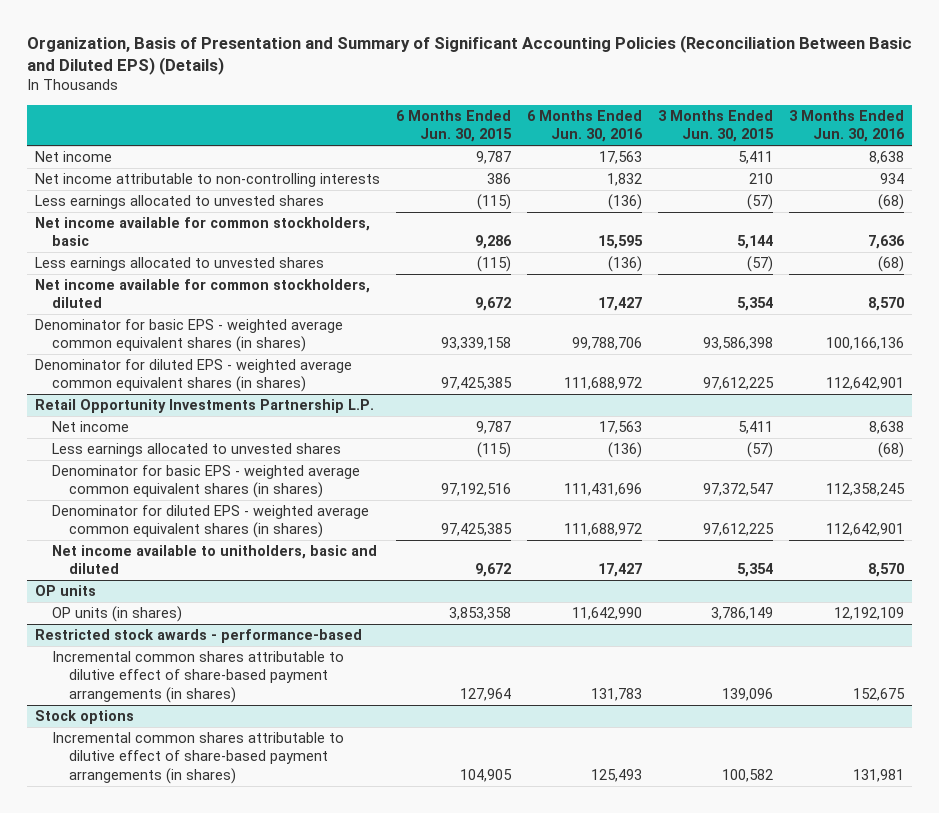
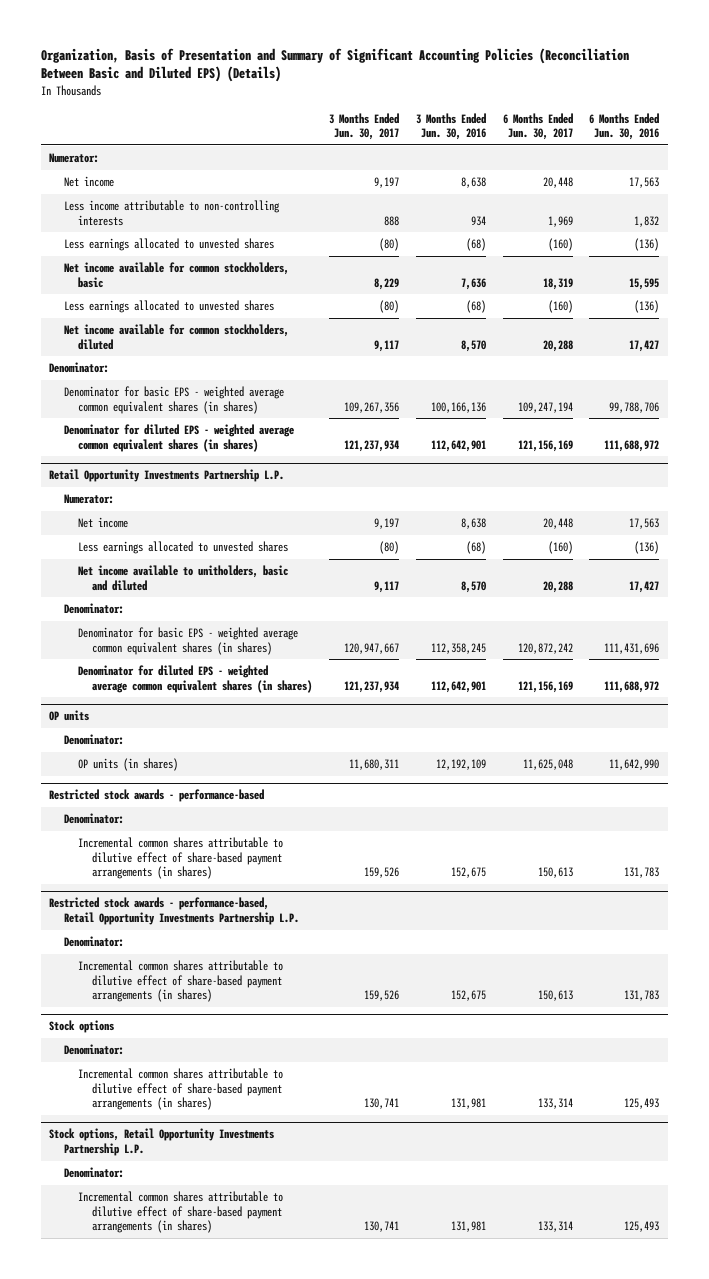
- | 6 Months Ended Jun. 30, 2015 | 6 Months Ended Jun. 30, 2016 | 3 Months Ended Jun. 30, 2015 | 3 Months Ended Jun. 30, 2016
+ | 3 Months Ended Jun. 30, 2017 | 3 Months Ended Jun. 30, 2016 | 6 Months Ended Jun. 30, 2017 | 6 Months Ended Jun. 30, 2016
+ Numerator:
- Net income attributable to non-controlling interests | 386 | 1,832 | 210 | 934
+ Less income attributable to non-controlling interests | 888 | 934 | 1,969 | 1,832
+ Denominator:
@ Retail Opportunity Investments Partnership L.P.
+ Numerator:
moved up: Net income available to unitholders, basic and diluted | 9,117 | 8,570 | 20,288 | 17,427
+ Denominator:
@ OP units
+ Denominator:
@ Restricted stock awards - performance-based
+ Denominator:
+ Restricted stock awards - performance-based, Retail Opportunity Investments Partnership L.P.
+ Denominator:
+ Incremental common shares attributable to dilutive effect of share-based payment arrangements (in shares) | 159,526 | 152,675 | 150,613 | 131,783
@ Stock options
+ Denominator:
+ Stock options, Retail Opportunity Investments Partnership L.P.
+ Denominator:
+ Incremental common shares attributable to dilutive effect of share-based payment arrangements (in shares) | 130,741 | 131,981 | 133,314 | 125,493

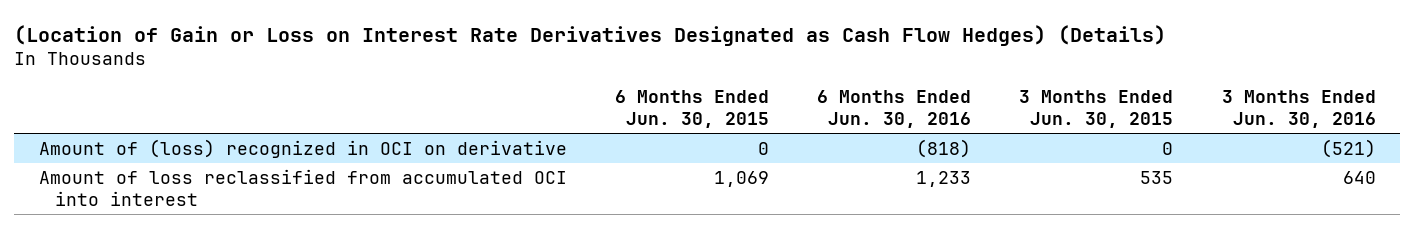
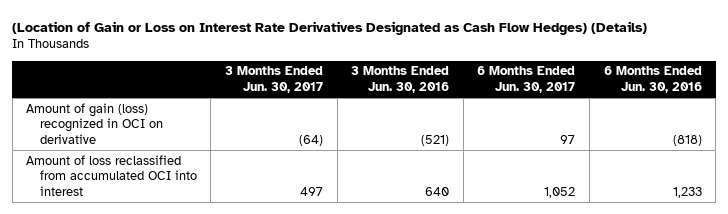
- | 6 Months Ended Jun. 30, 2015 | 6 Months Ended Jun. 30, 2016 | 3 Months Ended Jun. 30, 2015 | 3 Months Ended Jun. 30, 2016
+ | 3 Months Ended Jun. 30, 2017 | 3 Months Ended Jun. 30, 2016 | 6 Months Ended Jun. 30, 2017 | 6 Months Ended Jun. 30, 2016
- Amount of (loss) recognized in OCI on derivative | 0 | (818) | 0 | (521)
+ Amount of gain (loss) recognized in OCI on derivative | (64) | (521) | 97 | (818)

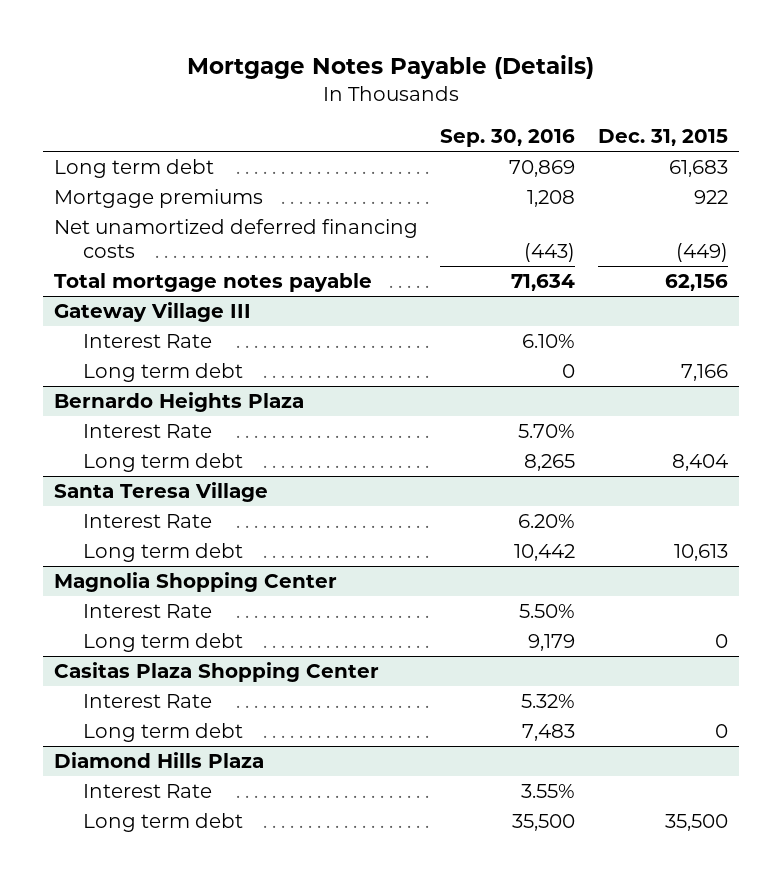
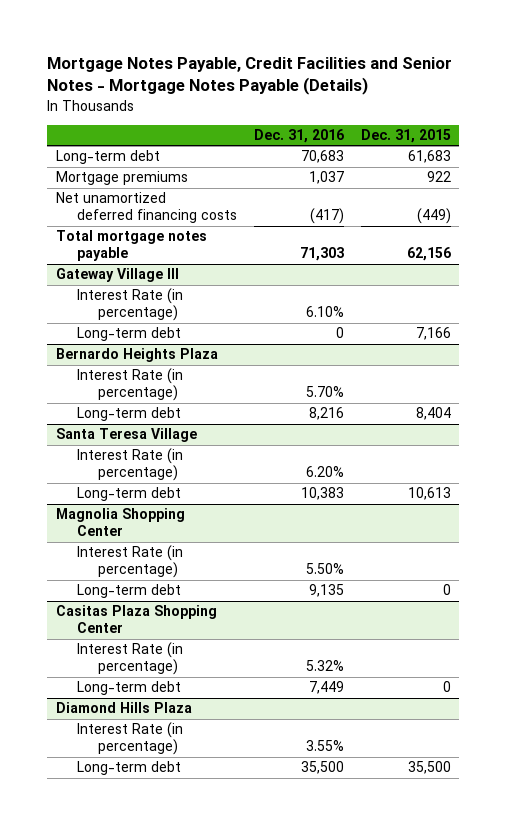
- Mortgage Notes Payable (Details)
+ Mortgage Notes Payable, Credit Facilities and Senior Notes - Mortgage Notes Payable (Details)
- | Sep. 30, 2016 | Dec. 31, 2015
+ | Dec. 31, 2016 | Dec. 31, 2015
- Long term debt | 70,869 | 61,683
+ Long-term debt | 70,683 | 61,683
@ Gateway Village III
- Interest Rate | 6.10% |
- Long term debt | 0 | 7,166
+ Interest Rate (in percentage) | 6.10% |
+ Long-term debt | 0 | 7,166
@ Bernardo Heights Plaza
- Interest Rate | 5.70% |
- Long term debt | 8,265 | 8,404
+ Interest Rate (in percentage) | 5.70% |
+ Long-term debt | 8,216 | 8,404
@ Santa Teresa Village
- Interest Rate | 6.20% |
- Long term debt | 10,442 | 10,613
+ Interest Rate (in percentage) | 6.20% |
+ Long-term debt | 10,383 | 10,613
@ Magnolia Shopping Center
- Interest Rate | 5.50% |
- Long term debt | 9,179 | 0
+ Interest Rate (in percentage) | 5.50% |
+ Long-term debt | 9,135 | 0
@ Casitas Plaza Shopping Center
- Interest Rate | 5.32% |
- Long term debt | 7,483 | 0
+ Interest Rate (in percentage) | 5.32% |
+ Long-term debt | 7,449 | 0
@ Diamond Hills Plaza
- Interest Rate | 3.55% |
- Long term debt | 35,500 | 35,500
+ Interest Rate (in percentage) | 3.55% |
+ Long-term debt | 35,500 | 35,500

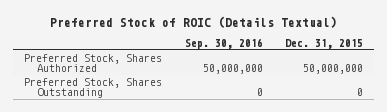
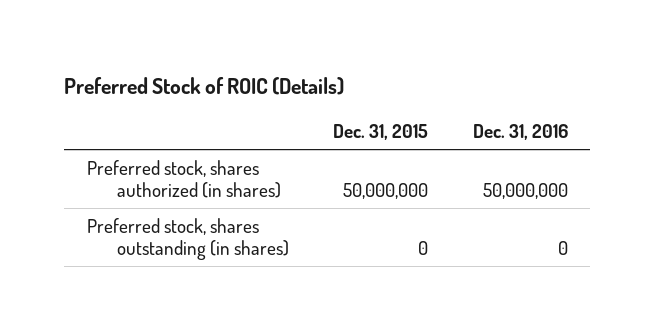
- Preferred Stock of ROIC (Details Textual)
+ Preferred Stock of ROIC (Details)
- | Sep. 30, 2016 | Dec. 31, 2015
+ | Dec. 31, 2015 | Dec. 31, 2016
- Preferred Stock, Shares Authorized | 50,000,000 | 50,000,000
- Preferred Stock, Shares Outstanding | 0 | 0
+ Preferred stock, shares authorized (in shares) | 50,000,000 | 50,000,000
+ Preferred stock, shares outstanding (in shares) | 0 | 0

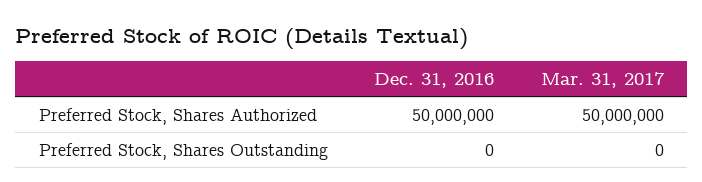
- Preferred Stock of ROIC (Details)
+ Preferred Stock of ROIC (Details Textual)
- | Dec. 31, 2015 | Dec. 31, 2016
+ | Dec. 31, 2016 | Mar. 31, 2017
- Preferred stock, shares authorized (in shares) | 50,000,000 | 50,000,000
- Preferred stock, shares outstanding (in shares) | 0 | 0
+ Preferred Stock, Shares Authorized | 50,000,000 | 50,000,000
+ Preferred Stock, Shares Outstanding | 0 | 0

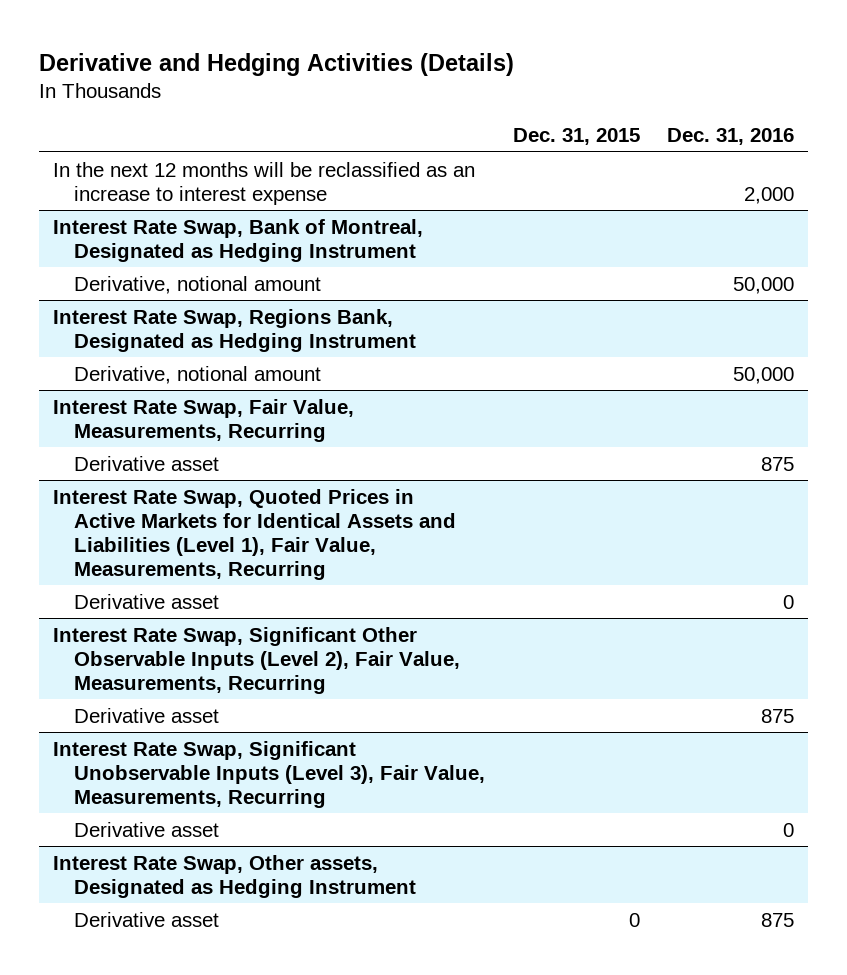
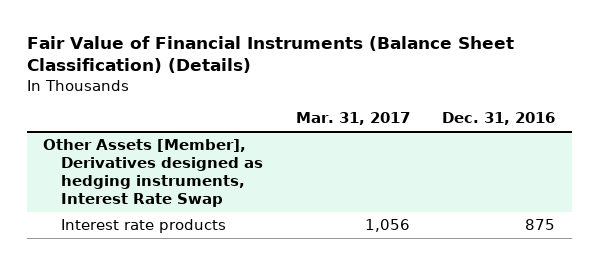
- Derivative and Hedging Activities (Details)
+ Fair Value of Financial Instruments (Balance Sheet Classification) (Details)
- | Dec. 31, 2015 | Dec. 31, 2016
+ | Mar. 31, 2017 | Dec. 31, 2016
- In the next 12 months will be reclassified as an increase to interest expense | | 2,000
- Interest Rate Swap, Bank of Montreal, Designated as Hedging Instrument
- Derivative, notional amount | | 50,000
- Interest Rate Swap, Regions Bank, Designated as Hedging Instrument
- Derivative, notional amount | | 50,000
- Interest Rate Swap, Fair Value, Measurements, Recurring
- Derivative asset | | 875
- Interest Rate Swap, Quoted Prices in Active Markets for Identical Assets and Liabilities (Level 1), Fair Value, Measurements, Recurring
- Derivative asset | | 0
- Interest Rate Swap, Significant Other Observable Inputs (Level 2), Fair Value, Measurements, Recurring
- Derivative asset | | 875
- Interest Rate Swap, Significant Unobservable Inputs (Level 3), Fair Value, Measurements, Recurring
- Derivative asset | | 0
- Interest Rate Swap, Other assets, Designated as Hedging Instrument
- Derivative asset | 0 | 875
+ Other Assets [Member], Derivatives designed as hedging instruments, Interest Rate Swap
+ Interest rate products | 1,056 | 875

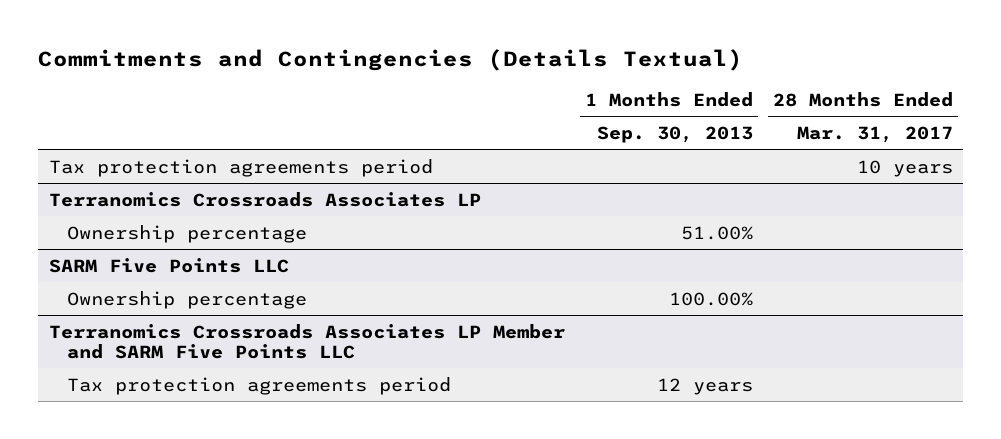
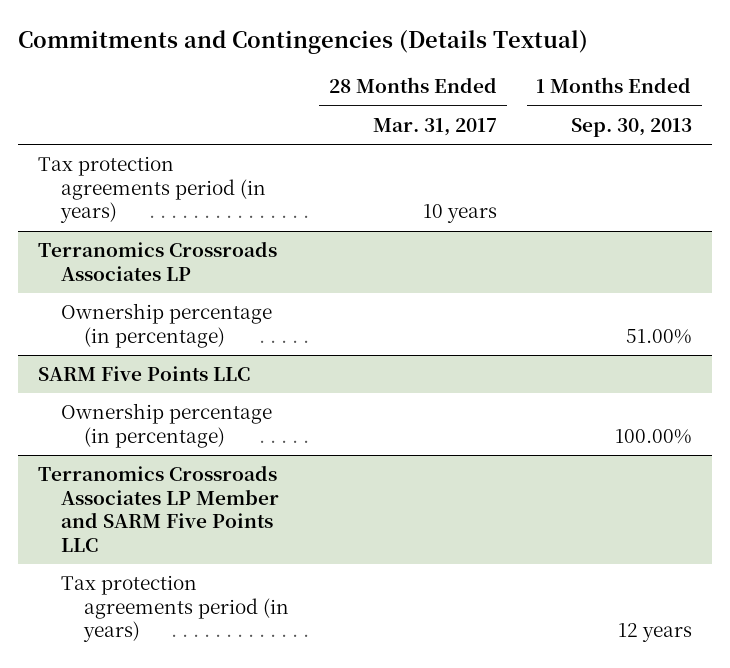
- | 1 Months Ended Sep. 30, 2013 | 28 Months Ended Mar. 31, 2017
+ | 28 Months Ended Mar. 31, 2017 | 1 Months Ended Sep. 30, 2013
- Tax protection agreements period | | 10 years
+ Tax protection agreements period (in years) | 10 years |
@ Terranomics Crossroads Associates LP
- Ownership percentage | 51.00% |
+ Ownership percentage (in percentage) | | 51.00%
@ SARM Five Points LLC
- Ownership percentage | 100.00% |
+ Ownership percentage (in percentage) | | 100.00%
@ Terranomics Crossroads Associates LP Member and SARM Five Points LLC
- Tax protection agreements period | 12 years |
+ Tax protection agreements period (in years) | | 12 years

